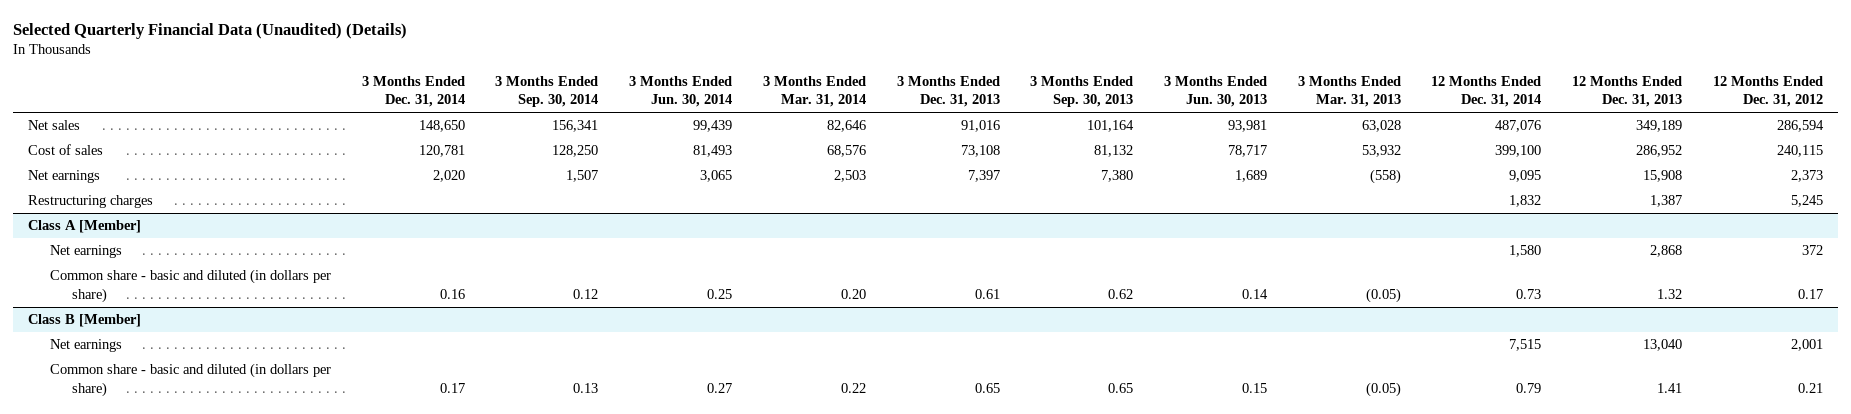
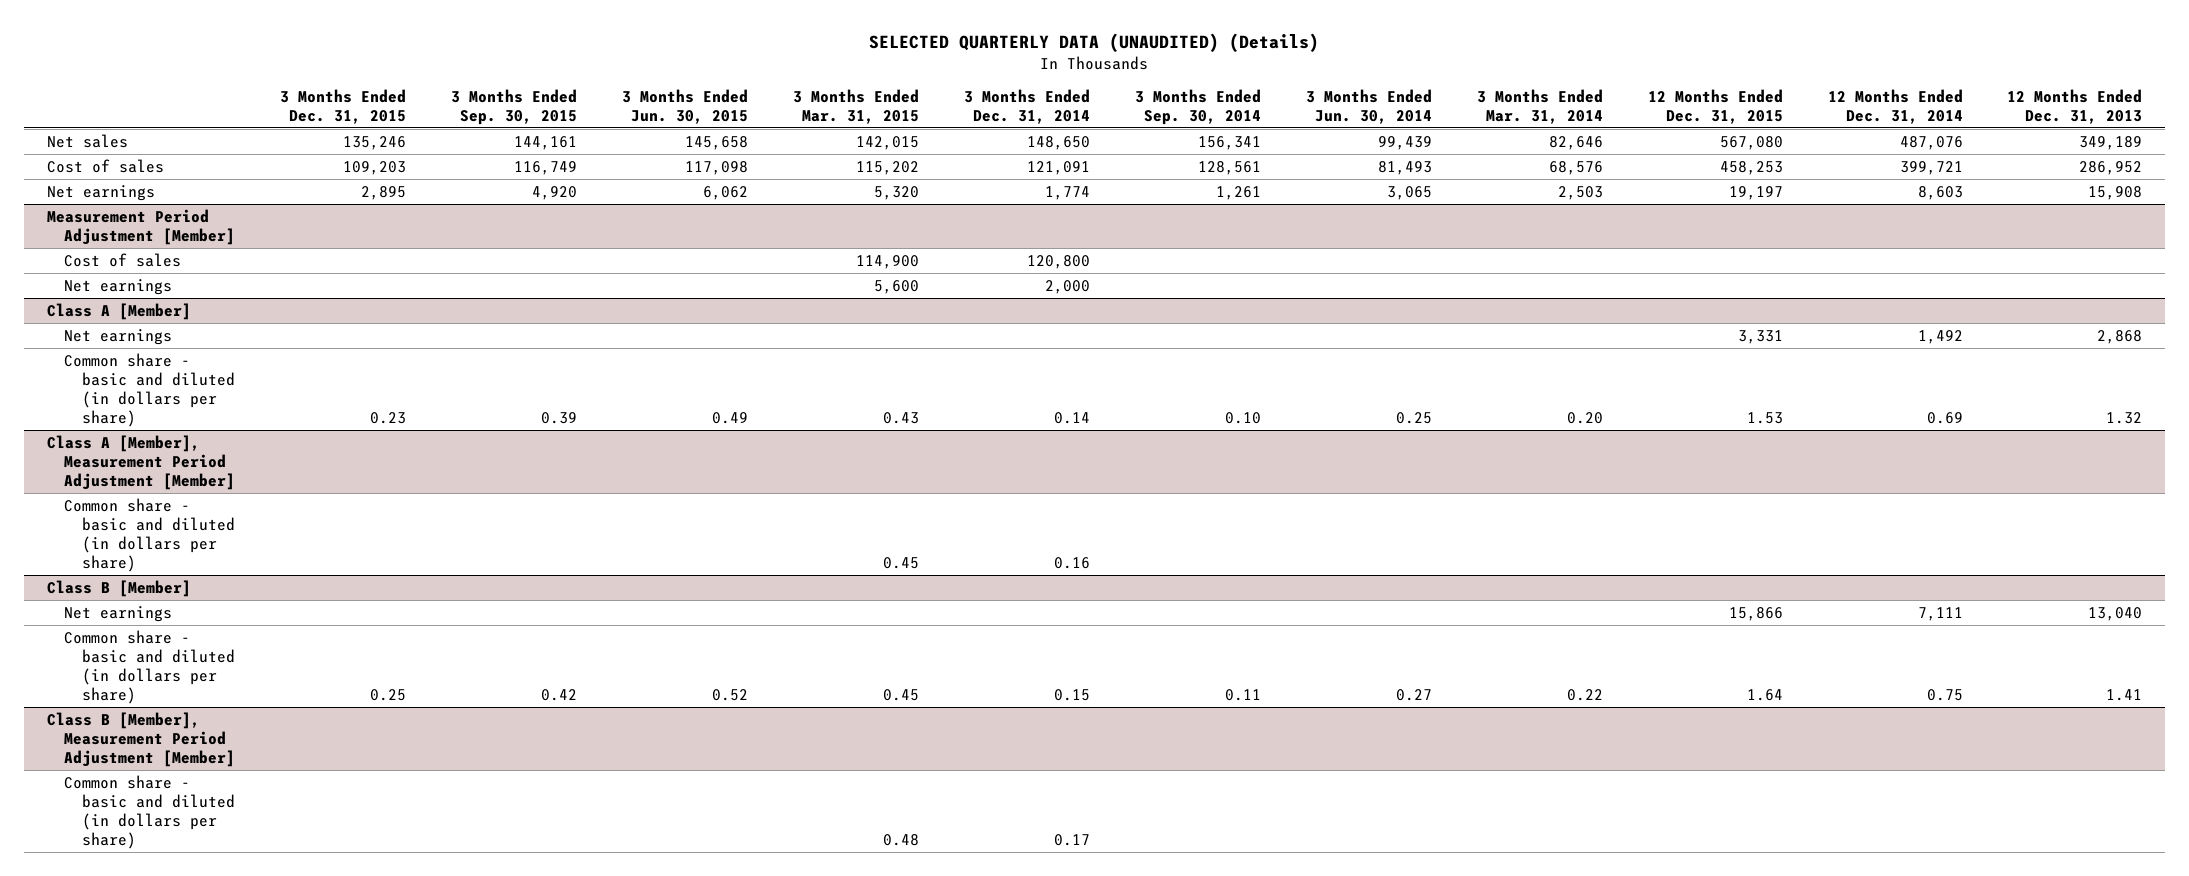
- Selected Quarterly Financial Data (Unaudited) (Details)
+ SELECTED QUARTERLY DATA (UNAUDITED) (Details)
- | 3 Months Ended Dec. 31, 2014 | 3 Months Ended Sep. 30, 2014 | 3 Months Ended Jun. 30, 2014 | 3 Months Ended Mar. 31, 2014 | 3 Months Ended Dec. 31, 2013 | 3 Months Ended Sep. 30, 2013 | 3 Months Ended Jun. 30, 2013 | 3 Months Ended Mar. 31, 2013 | 12 Months Ended Dec. 31, 2014 | 12 Months Ended Dec. 31, 2013 | 12 Months Ended Dec. 31, 2012
+ | 3 Months Ended Dec. 31, 2015 | 3 Months Ended Sep. 30, 2015 | 3 Months Ended Jun. 30, 2015 | 3 Months Ended Mar. 31, 2015 | 3 Months Ended Dec. 31, 2014 | 3 Months Ended Sep. 30, 2014 | 3 Months Ended Jun. 30, 2014 | 3 Months Ended Mar. 31, 2014 | 12 Months Ended Dec. 31, 2015 | 12 Months Ended Dec. 31, 2014 | 12 Months Ended Dec. 31, 2013
- Cost of sales | 120,781 | 128,250 | 81,493 | 68,576 | 73,108 | 81,132 | 78,717 | 53,932 | 399,100 | 286,952 | 240,115
- Net earnings | 2,020 | 1,507 | 3,065 | 2,503 | 7,397 | 7,380 | 1,689 | (558) | 9,095 | 15,908 | 2,373
- Restructuring charges | | | | | | | | | 1,832 | 1,387 | 5,245
+ Cost of sales | 109,203 | 116,749 | 117,098 | 115,202 | 121,091 | 128,561 | 81,493 | 68,576 | 458,253 | 399,721 | 286,952
+ Net earnings | 2,895 | 4,920 | 6,062 | 5,320 | 1,774 | 1,261 | 3,065 | 2,503 | 19,197 | 8,603 | 15,908
+ Measurement Period Adjustment [Member]
+ Cost of sales | | | | 114,900 | 120,800 | | | | | |
+ Net earnings | | | | 5,600 | 2,000 | | | | | |
@ Class A [Member]
- Net earnings | | | | | | | | | 1,580 | 2,868 | 372
- Common share - basic and diluted (in dollars per share) | 0.16 | 0.12 | 0.25 | 0.20 | 0.61 | 0.62 | 0.14 | (0.05) | 0.73 | 1.32 | 0.17
+ Net earnings | | | | | | | | | 3,331 | 1,492 | 2,868
+ Common share - basic and diluted (in dollars per share) | 0.23 | 0.39 | 0.49 | 0.43 | 0.14 | 0.10 | 0.25 | 0.20 | 1.53 | 0.69 | 1.32
+ Class A [Member], Measurement Period Adjustment [Member]
+ Common share - basic and diluted (in dollars per share) | | | | 0.45 | 0.16 | | | | | |
@ Class B [Member]
- Net earnings | | | | | | | | | 7,515 | 13,040 | 2,001
- Common share - basic and diluted (in dollars per share) | 0.17 | 0.13 | 0.27 | 0.22 | 0.65 | 0.65 | 0.15 | (0.05) | 0.79 | 1.41 | 0.21
+ Net earnings | | | | | | | | | 15,866 | 7,111 | 13,040
+ Common share - basic and diluted (in dollars per share) | 0.25 | 0.42 | 0.52 | 0.45 | 0.15 | 0.11 | 0.27 | 0.22 | 1.64 | 0.75 | 1.41
+ Class B [Member], Measurement Period Adjustment [Member]
+ Common share - basic and diluted (in dollars per share) | | | | 0.48 | 0.17 | | | | | |

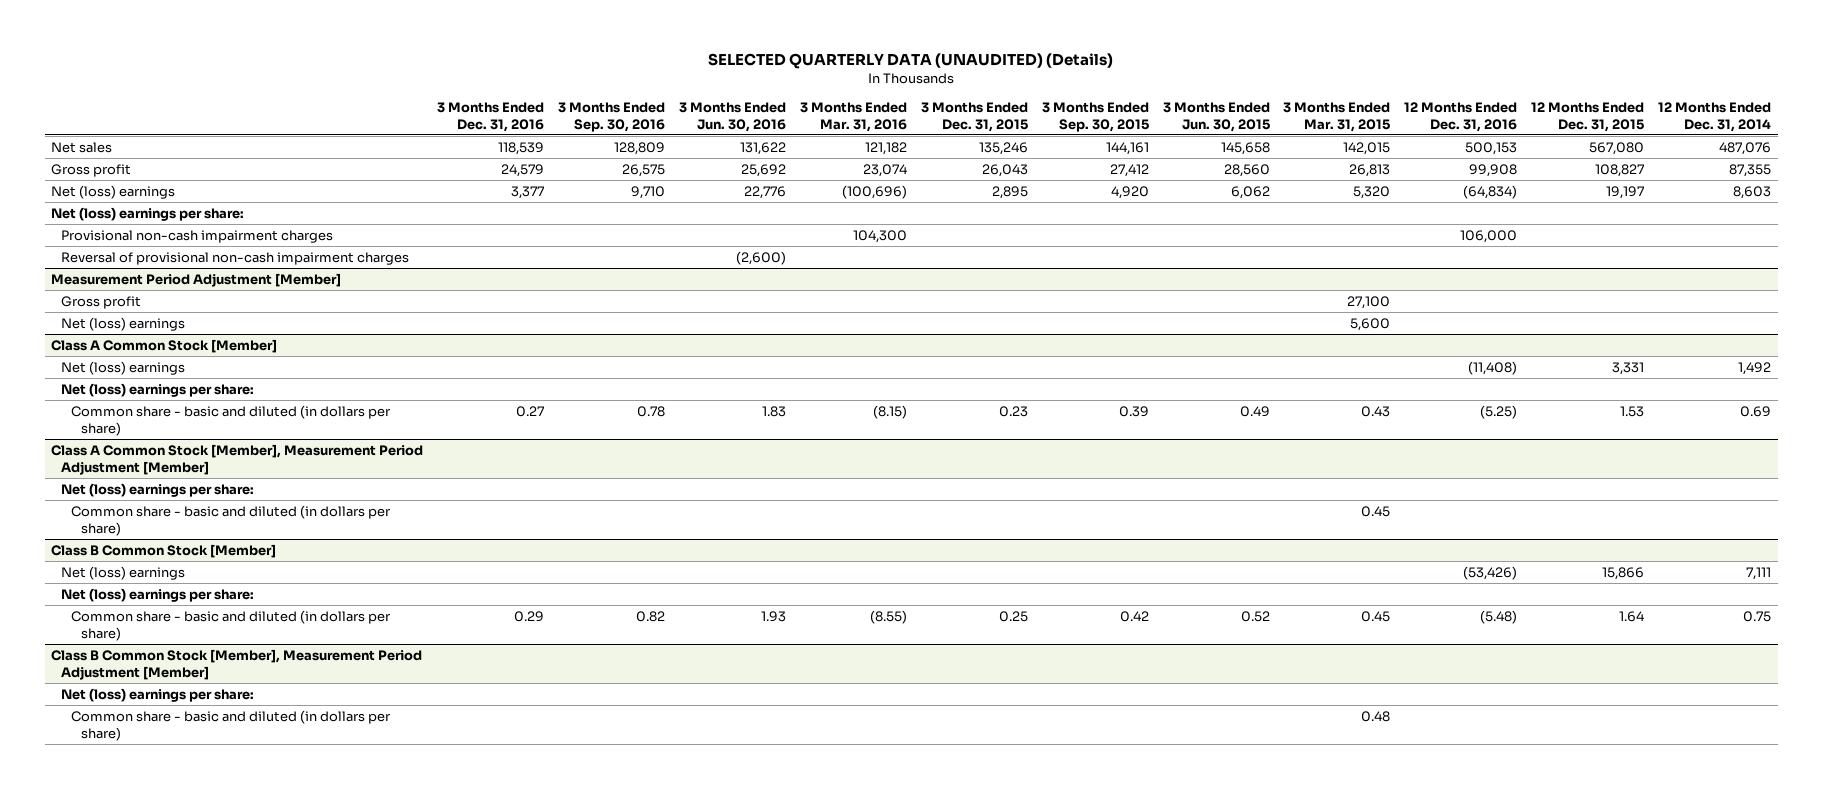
- | 3 Months Ended Dec. 31, 2015 | 3 Months Ended Sep. 30, 2015 | 3 Months Ended Jun. 30, 2015 | 3 Months Ended Mar. 31, 2015 | 3 Months Ended Dec. 31, 2014 | 3 Months Ended Sep. 30, 2014 | 3 Months Ended Jun. 30, 2014 | 3 Months Ended Mar. 31, 2014 | 12 Months Ended Dec. 31, 2015 | 12 Months Ended Dec. 31, 2014 | 12 Months Ended Dec. 31, 2013
+ | 3 Months Ended Dec. 31, 2016 | 3 Months Ended Sep. 30, 2016 | 3 Months Ended Jun. 30, 2016 | 3 Months Ended Mar. 31, 2016 | 3 Months Ended Dec. 31, 2015 | 3 Months Ended Sep. 30, 2015 | 3 Months Ended Jun. 30, 2015 | 3 Months Ended Mar. 31, 2015 | 12 Months Ended Dec. 31, 2016 | 12 Months Ended Dec. 31, 2015 | 12 Months Ended Dec. 31, 2014
- Cost of sales | 109,203 | 116,749 | 117,098 | 115,202 | 121,091 | 128,561 | 81,493 | 68,576 | 458,253 | 399,721 | 286,952
- Net earnings | 2,895 | 4,920 | 6,062 | 5,320 | 1,774 | 1,261 | 3,065 | 2,503 | 19,197 | 8,603 | 15,908
+ Gross profit | 24,579 | 26,575 | 25,692 | 23,074 | 26,043 | 27,412 | 28,560 | 26,813 | 99,908 | 108,827 | 87,355
+ Net (loss) earnings | 3,377 | 9,710 | 22,776 | (100,696) | 2,895 | 4,920 | 6,062 | 5,320 | (64,834) | 19,197 | 8,603
+ Net (loss) earnings per share:
+ Provisional non-cash impairment charges | | | | 104,300 | | | | | 106,000 | |
+ Reversal of provisional non-cash impairment charges | | | (2,600) | | | | | | | |
@ Measurement Period Adjustment [Member]
- Cost of sales | | | | 114,900 | 120,800 | | | | | |
- Net earnings | | | | 5,600 | 2,000 | | | | | |
- Class A [Member]
- Net earnings | | | | | | | | | 3,331 | 1,492 | 2,868
@ Measurement Period Adjustment [Member]
+ Gross profit | | | | | | | | 27,100 | | |
+ Net (loss) earnings | | | | | | | | 5,600 | | |
+ Class A Common Stock [Member]
+ Net (loss) earnings | | | | | | | | | (11,408) | 3,331 | 1,492
+ Net (loss) earnings per share:
- Class A [Member], Measurement Period Adjustment [Member]
+ Class A Common Stock [Member], Measurement Period Adjustment [Member]
+ Net (loss) earnings per share:
- Class B [Member]
- Net earnings | | | | | | | | | 15,866 | 7,111 | 13,040
+ Class B Common Stock [Member]
+ Net (loss) earnings | | | | | | | | | (53,426) | 15,866 | 7,111
+ Net (loss) earnings per share:
- Class B [Member], Measurement Period Adjustment [Member]
+ Class B Common Stock [Member], Measurement Period Adjustment [Member]
+ Net (loss) earnings per share:

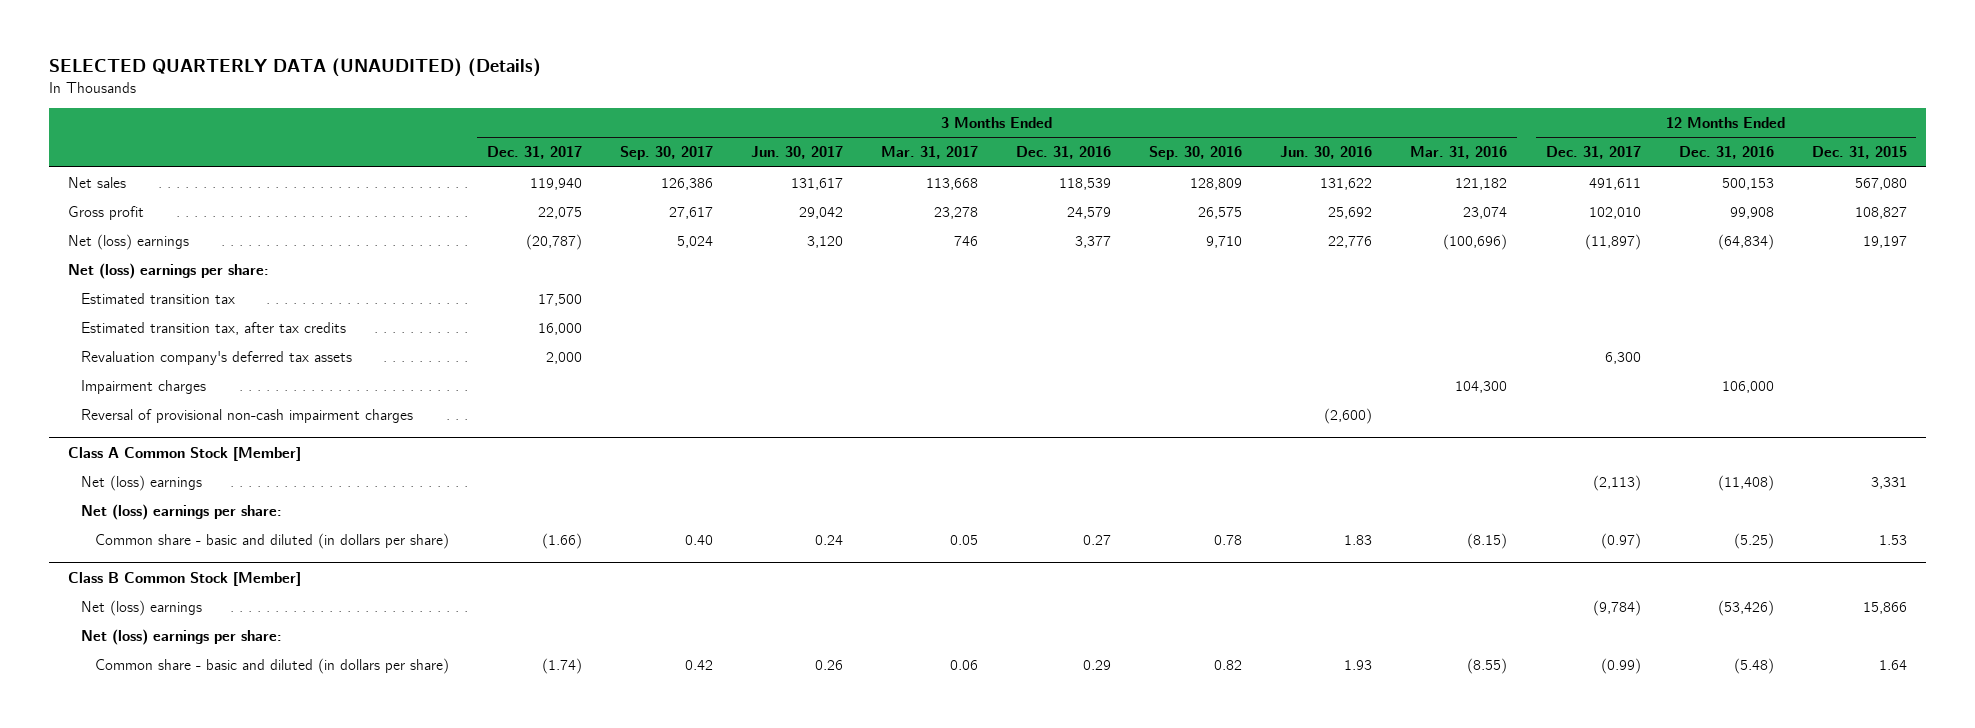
- | 3 Months Ended Dec. 31, 2016 | 3 Months Ended Sep. 30, 2016 | 3 Months Ended Jun. 30, 2016 | 3 Months Ended Mar. 31, 2016 | 3 Months Ended Dec. 31, 2015 | 3 Months Ended Sep. 30, 2015 | 3 Months Ended Jun. 30, 2015 | 3 Months Ended Mar. 31, 2015 | 12 Months Ended Dec. 31, 2016 | 12 Months Ended Dec. 31, 2015 | 12 Months Ended Dec. 31, 2014
+ | 3 Months Ended Dec. 31, 2017 | 3 Months Ended Sep. 30, 2017 | 3 Months Ended Jun. 30, 2017 | 3 Months Ended Mar. 31, 2017 | 3 Months Ended Dec. 31, 2016 | 3 Months Ended Sep. 30, 2016 | 3 Months Ended Jun. 30, 2016 | 3 Months Ended Mar. 31, 2016 | 12 Months Ended Dec. 31, 2017 | 12 Months Ended Dec. 31, 2016 | 12 Months Ended Dec. 31, 2015
- Provisional non-cash impairment charges | | | | 104,300 | | | | | 106,000 | |
+ Estimated transition tax | 17,500 | | | | | | | | | |
+ Estimated transition tax, after tax credits | 16,000 | | | | | | | | | |
+ Revaluation company's deferred tax assets | 2,000 | | | | | | | | 6,300 | |
+ Impairment charges | | | | | | | | 104,300 | | 106,000 |
- Measurement Period Adjustment [Member]
- Gross profit | | | | | | | | 27,100 | | |
- Net (loss) earnings | | | | | | | | 5,600 | | |
- Class A Common Stock [Member], Measurement Period Adjustment [Member]
- Net (loss) earnings per share:
- Common share - basic and diluted (in dollars per share) | | | | | | | | 0.45 | | |
- Class B Common Stock [Member], Measurement Period Adjustment [Member]
- Net (loss) earnings per share:
- Common share - basic and diluted (in dollars per share) | | | | | | | | 0.48 | | |

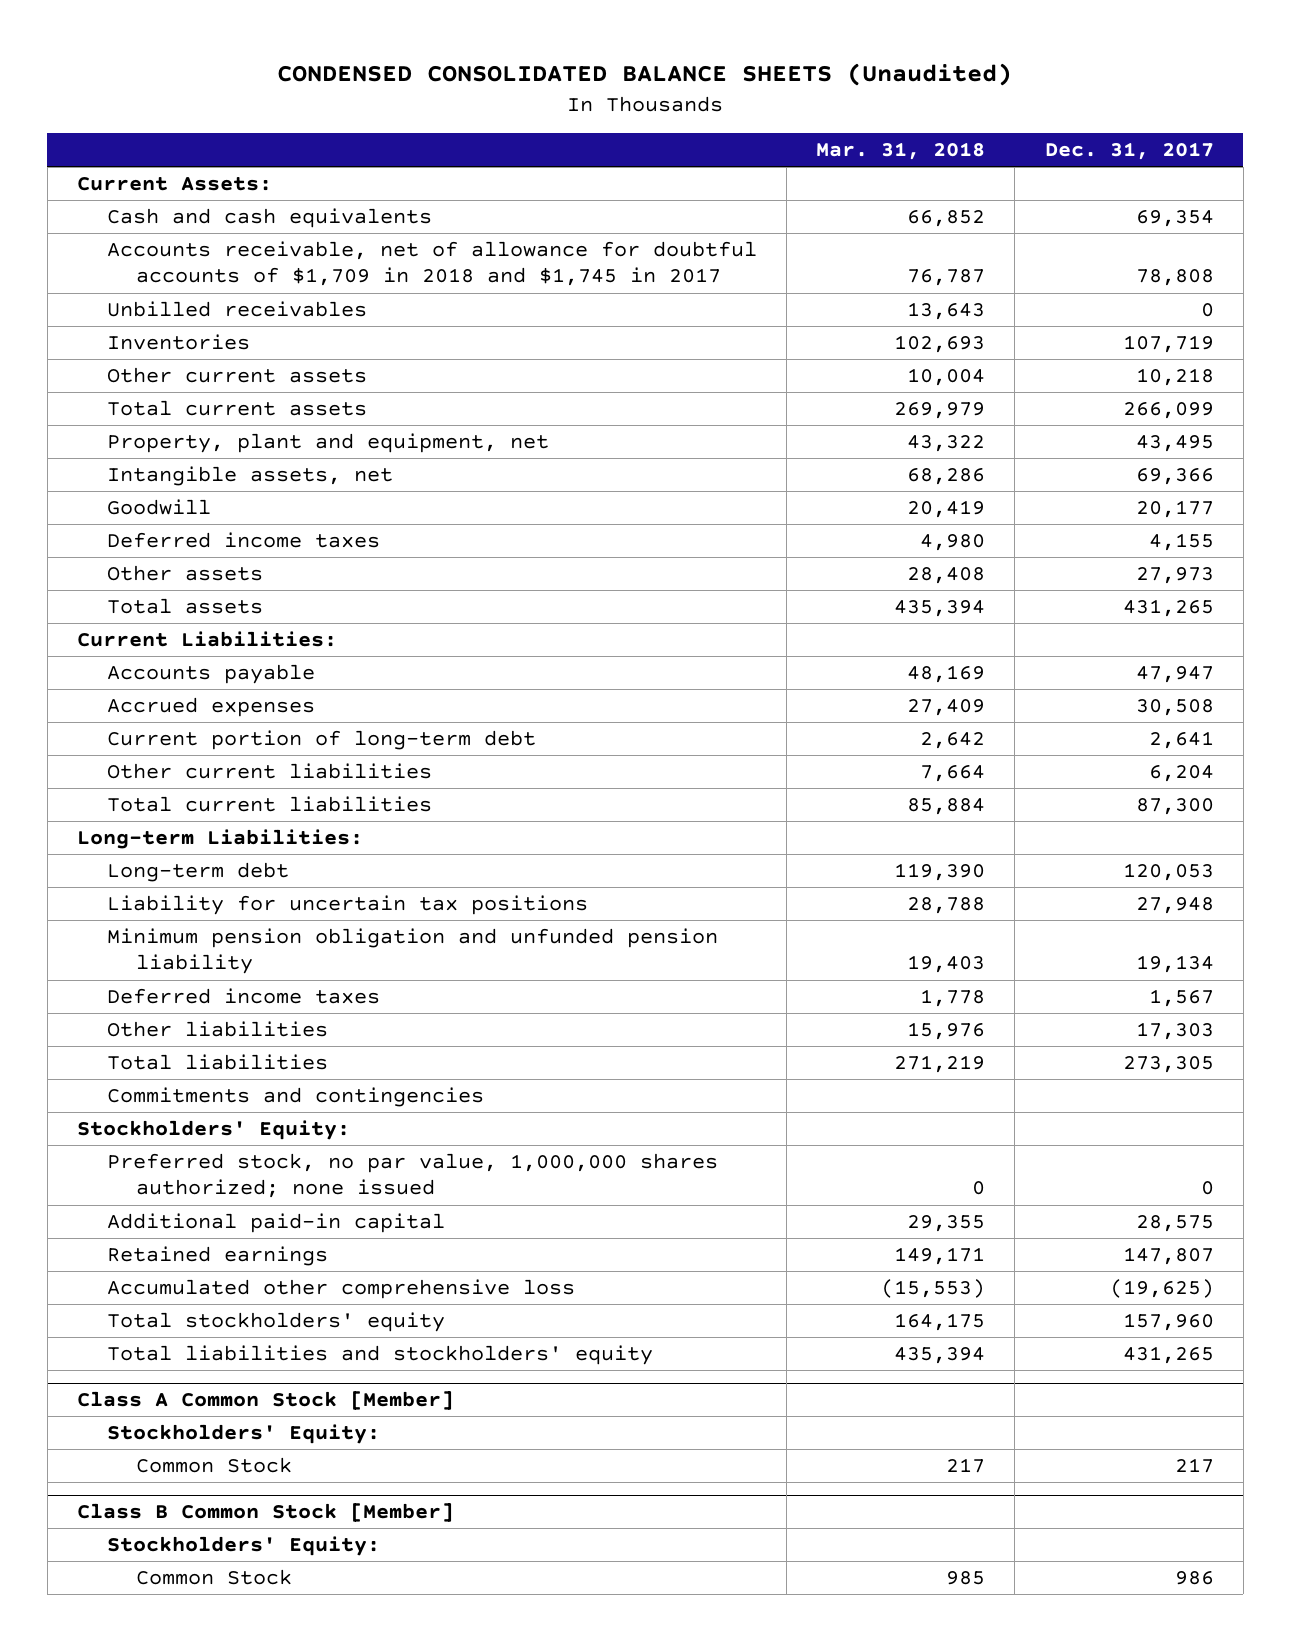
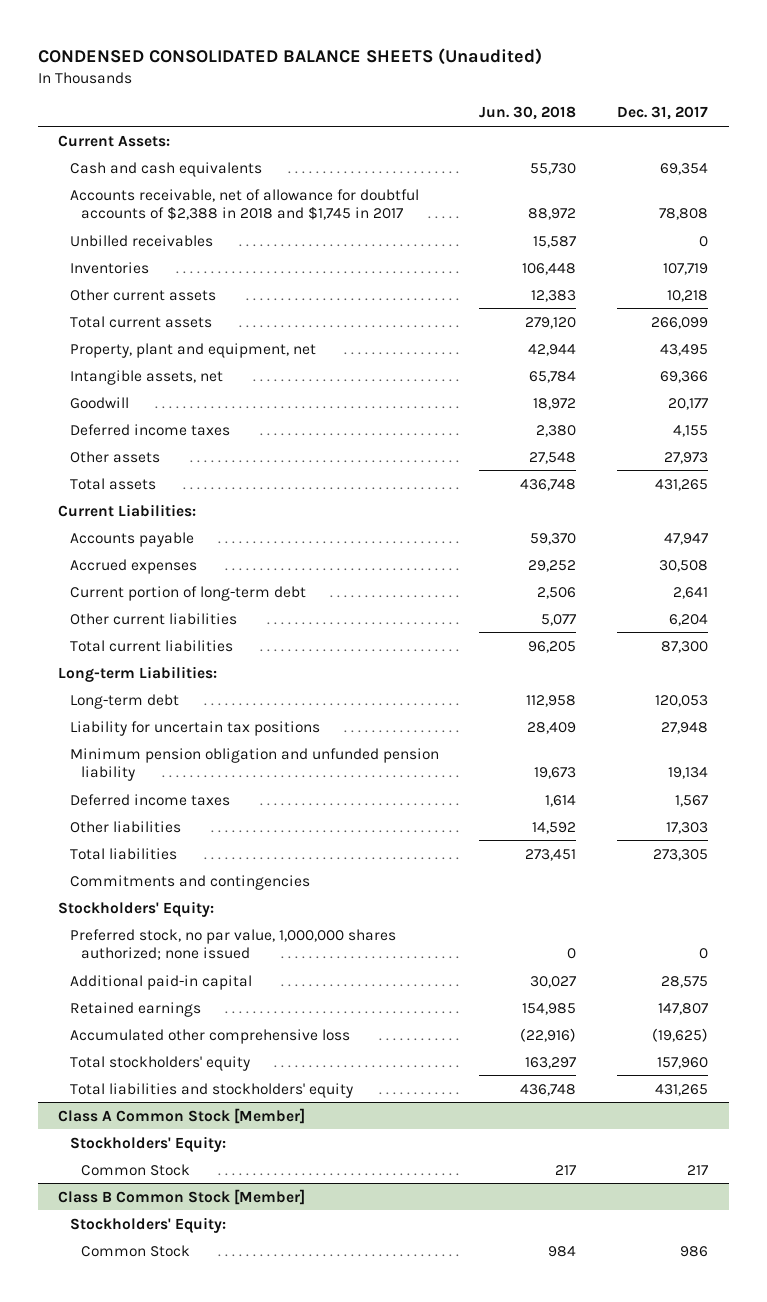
- | Mar. 31, 2018 | Dec. 31, 2017
+ | Jun. 30, 2018 | Dec. 31, 2017
- Accounts receivable, net of allowance for doubtful accounts of $1,709 in 2018 and $1,745 in 2017 | 76,787 | 78,808
+ Accounts receivable, net of allowance for doubtful accounts of $2,388 in 2018 and $1,745 in 2017 | 88,972 | 78,808

